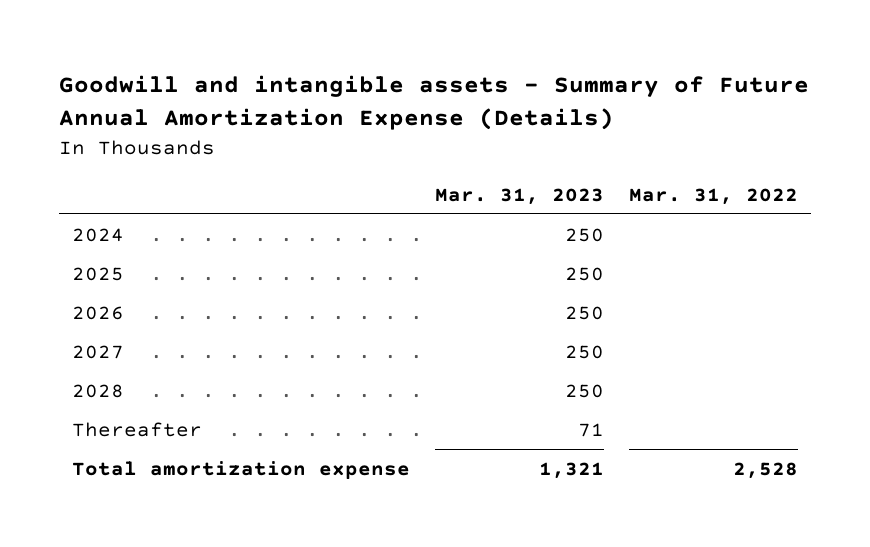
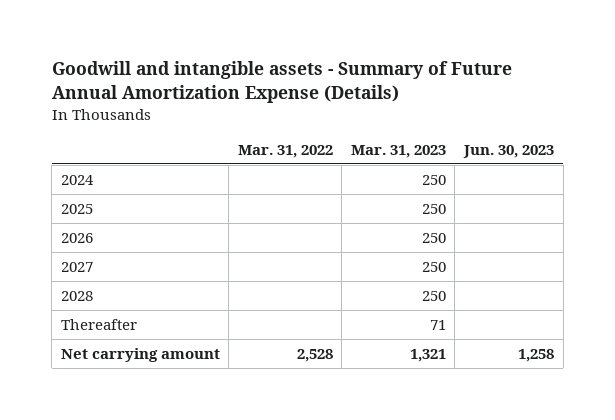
- | Mar. 31, 2023 | Mar. 31, 2022
+ | Mar. 31, 2022 | Mar. 31, 2023 | Jun. 30, 2023
- Total amortization expense | 1,321 | 2,528
+ Net carrying amount | 2,528 | 1,321 | 1,258

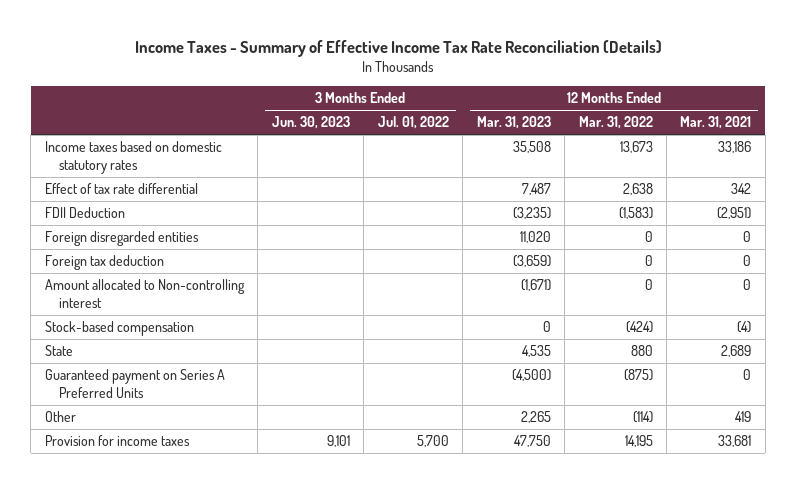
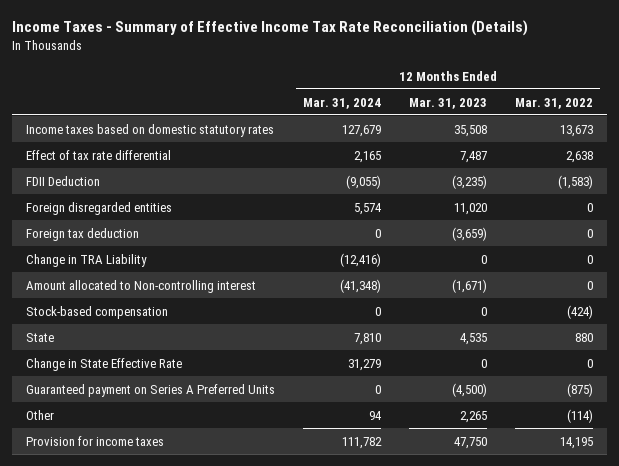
- | 3 Months Ended Jun. 30, 2023 | 3 Months Ended Jul. 01, 2022 | 12 Months Ended Mar. 31, 2023 | 12 Months Ended Mar. 31, 2022 | 12 Months Ended Mar. 31, 2021
+ | 12 Months Ended Mar. 31, 2024 | 12 Months Ended Mar. 31, 2023 | 12 Months Ended Mar. 31, 2022
+ Change in TRA Liability | (12,416) | 0 | 0
+ Change in State Effective Rate | 31,279 | 0 | 0

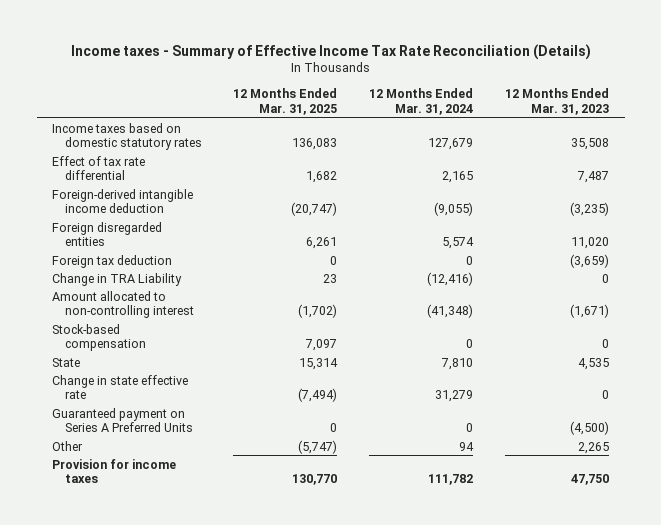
- Income Taxes - Summary of Effective Income Tax Rate Reconciliation (Details)
+ Income taxes - Summary of Effective Income Tax Rate Reconciliation (Details)
- | 12 Months Ended Mar. 31, 2024 | 12 Months Ended Mar. 31, 2023 | 12 Months Ended Mar. 31, 2022
+ | 12 Months Ended Mar. 31, 2025 | 12 Months Ended Mar. 31, 2024 | 12 Months Ended Mar. 31, 2023
- FDII Deduction | (9,055) | (3,235) | (1,583)
+ Foreign-derived intangible income deduction | (20,747) | (9,055) | (3,235)
- Amount allocated to Non-controlling interest | (41,348) | (1,671) | 0
+ Amount allocated to non-controlling interest | (1,702) | (41,348) | (1,671)
- Change in State Effective Rate | 31,279 | 0 | 0
+ Change in state effective rate | (7,494) | 31,279 | 0

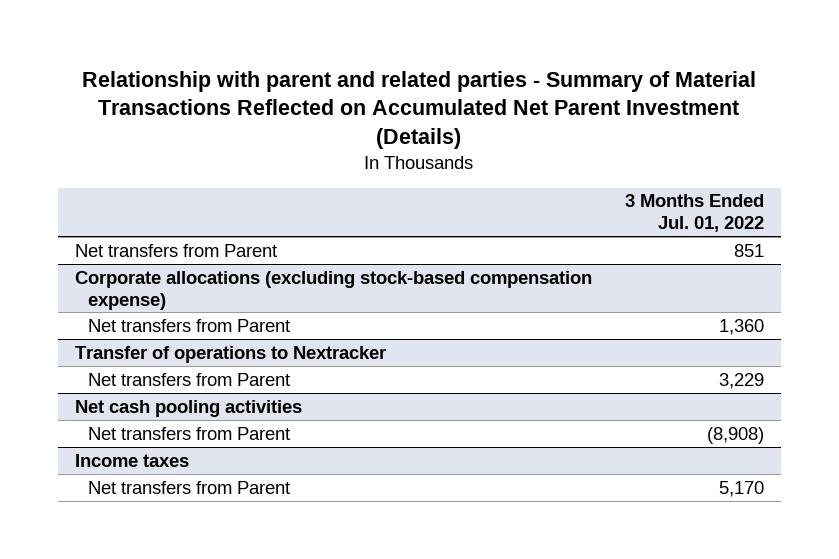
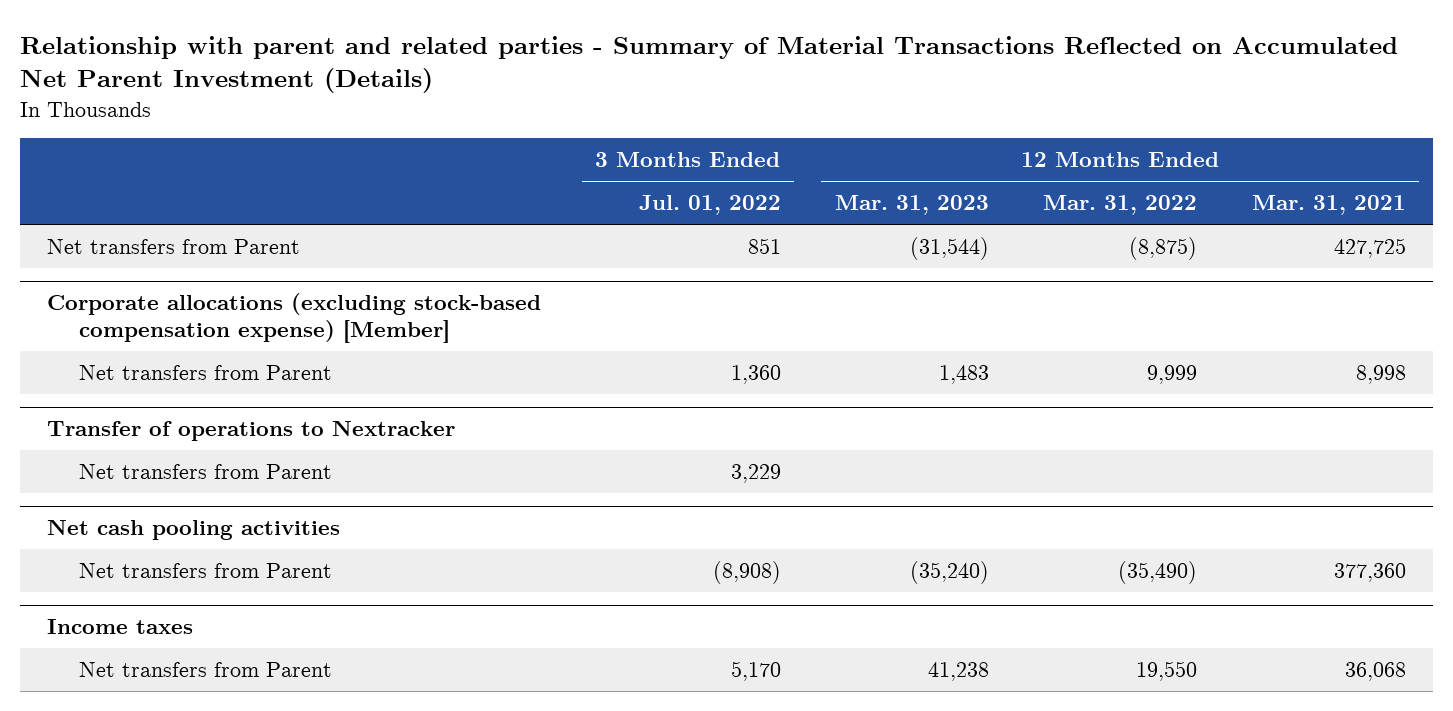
- | 3 Months Ended Jul. 01, 2022
+ | 3 Months Ended Jul. 01, 2022 | 12 Months Ended Mar. 31, 2023 | 12 Months Ended Mar. 31, 2022 | 12 Months Ended Mar. 31, 2021
- Corporate allocations (excluding stock-based compensation expense)
+ Corporate allocations (excluding stock-based compensation expense) [Member]

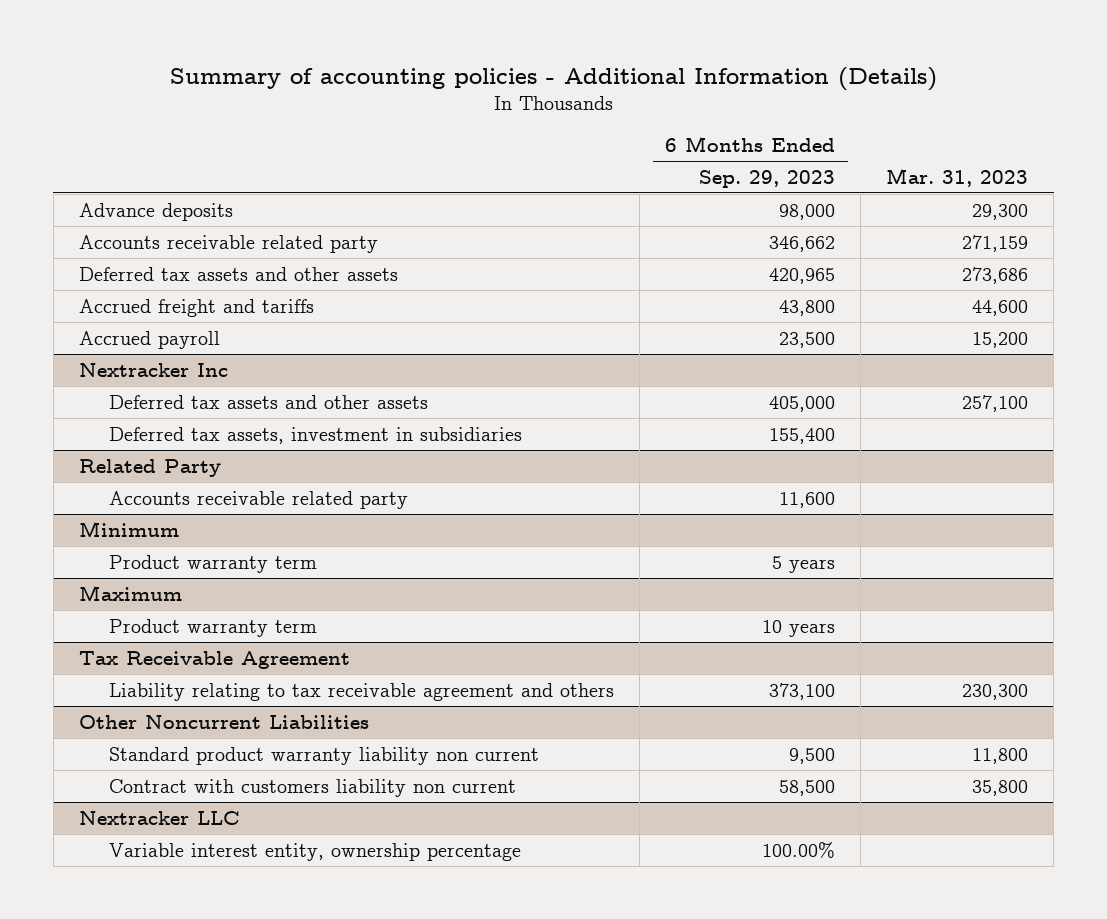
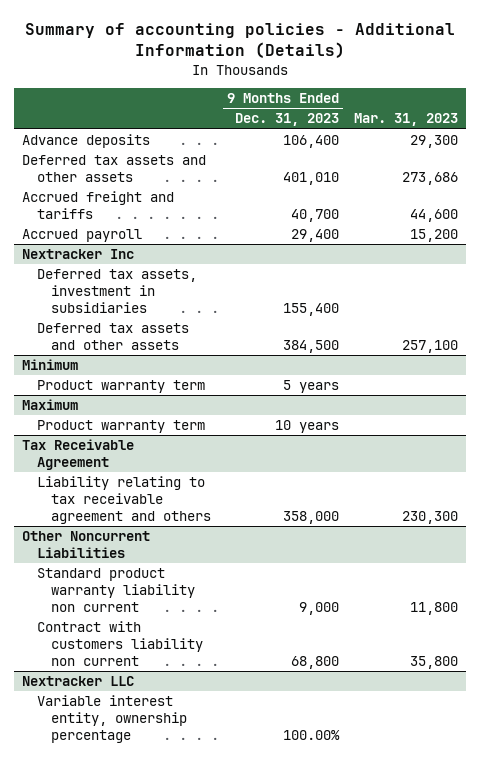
- | 6 Months Ended Sep. 29, 2023 | Mar. 31, 2023
+ | 9 Months Ended Dec. 31, 2023 | Mar. 31, 2023
- Accounts receivable related party | 346,662 | 271,159
- Related Party
- Accounts receivable related party | 11,600 |
@ Nextracker Inc
moved down: Deferred tax assets and other assets | 384,500 | 257,100

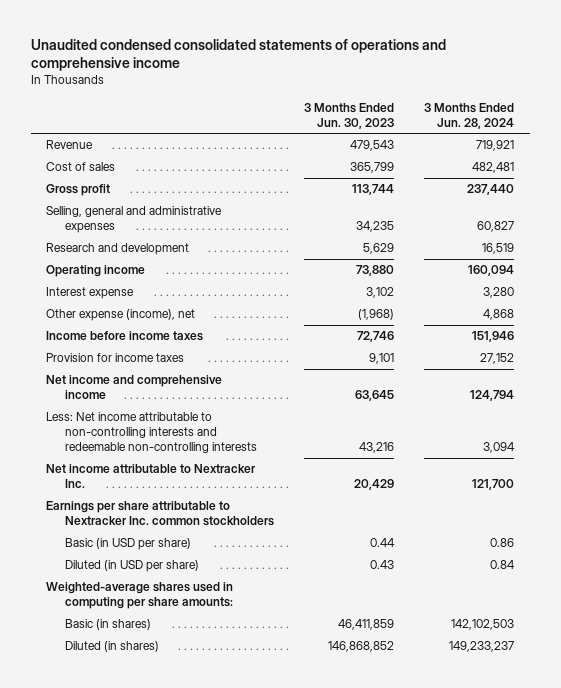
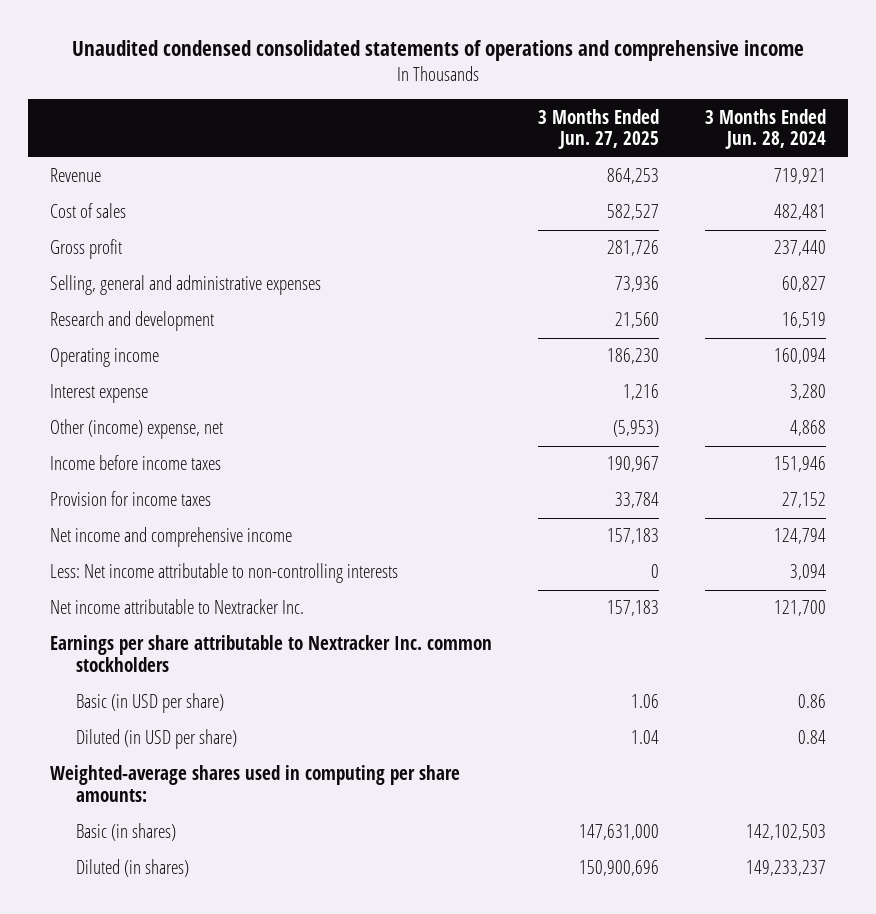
- | 3 Months Ended Jun. 30, 2023 | 3 Months Ended Jun. 28, 2024
+ | 3 Months Ended Jun. 27, 2025 | 3 Months Ended Jun. 28, 2024
- Other expense (income), net | (1,968) | 4,868
+ Other (income) expense, net | (5,953) | 4,868
- Less: Net income attributable to non-controlling interests and redeemable non-controlling interests | 43,216 | 3,094
+ Less: Net income attributable to non-controlling interests | 0 | 3,094

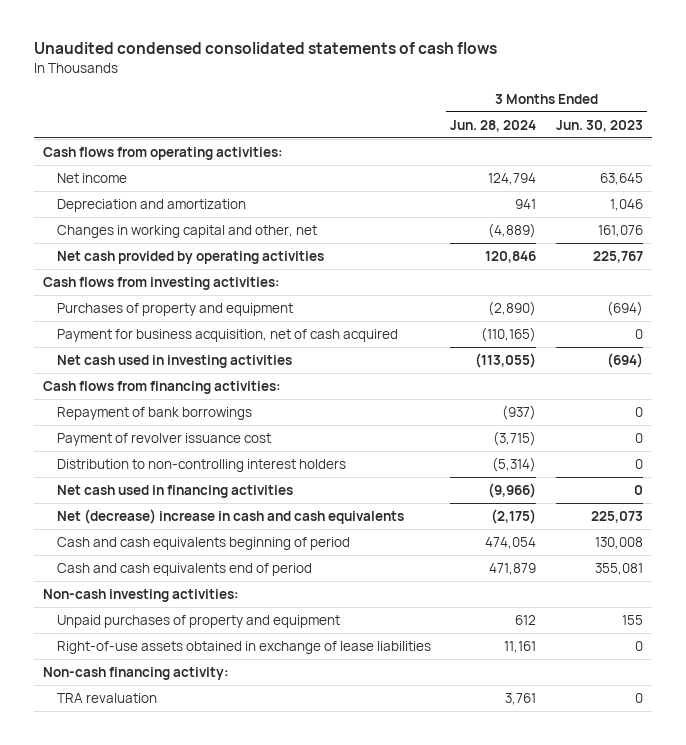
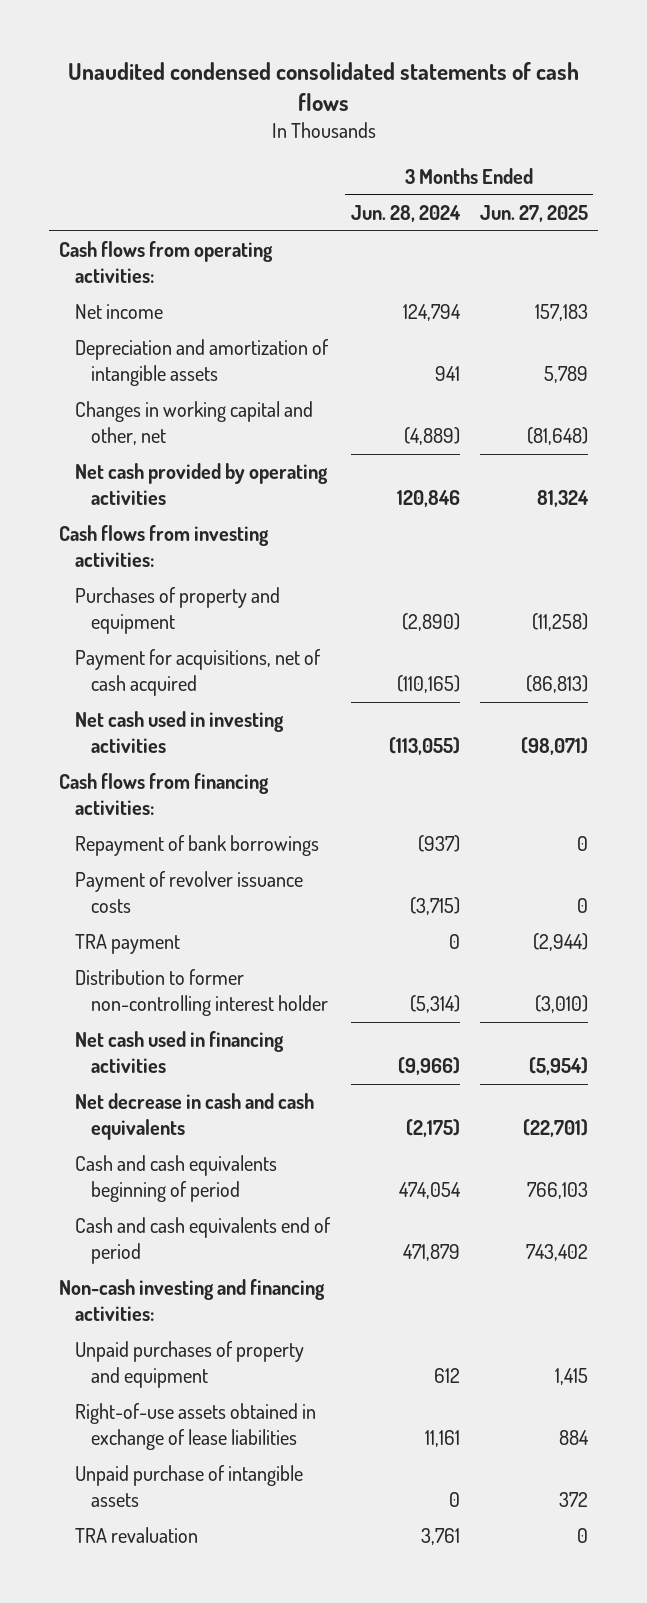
- | 3 Months Ended Jun. 28, 2024 | 3 Months Ended Jun. 30, 2023
+ | 3 Months Ended Jun. 28, 2024 | 3 Months Ended Jun. 27, 2025
- Depreciation and amortization | 941 | 1,046
+ Depreciation and amortization of intangible assets | 941 | 5,789
- Payment for business acquisition, net of cash acquired | (110,165) | 0
+ Payment for acquisitions, net of cash acquired | (110,165) | (86,813)
- Payment of revolver issuance cost | (3,715) | 0
- Distribution to non-controlling interest holders | (5,314) | 0
+ Payment of revolver issuance costs | (3,715) | 0
+ TRA payment | 0 | (2,944)
+ Distribution to former non-controlling interest holder | (5,314) | (3,010)
- Net (decrease) increase in cash and cash equivalents | (2,175) | 225,073
+ Net decrease in cash and cash equivalents | (2,175) | (22,701)
- Non-cash investing activities:
+ Non-cash investing and financing activities:
- Non-cash financing activity:
+ Unpaid purchase of intangible assets | 0 | 372

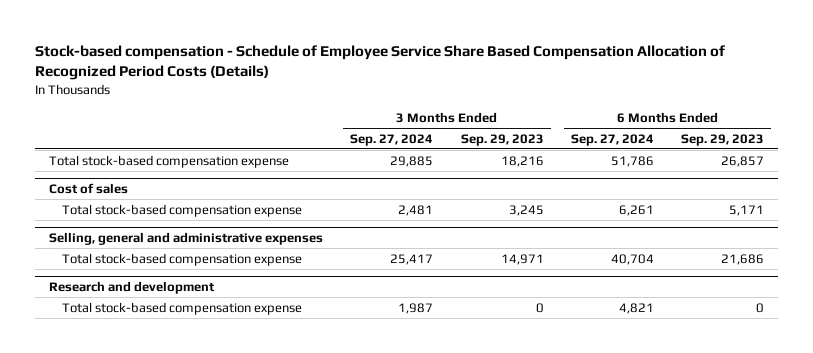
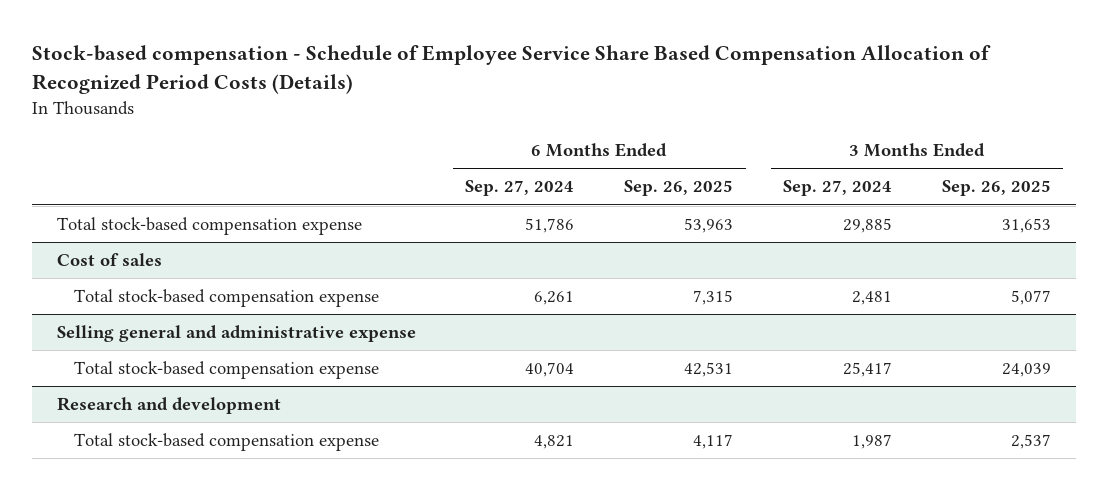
- | 3 Months Ended Sep. 27, 2024 | 3 Months Ended Sep. 29, 2023 | 6 Months Ended Sep. 27, 2024 | 6 Months Ended Sep. 29, 2023
+ | 6 Months Ended Sep. 27, 2024 | 6 Months Ended Sep. 26, 2025 | 3 Months Ended Sep. 27, 2024 | 3 Months Ended Sep. 26, 2025
- Selling, general and administrative expenses
+ Selling general and administrative expense

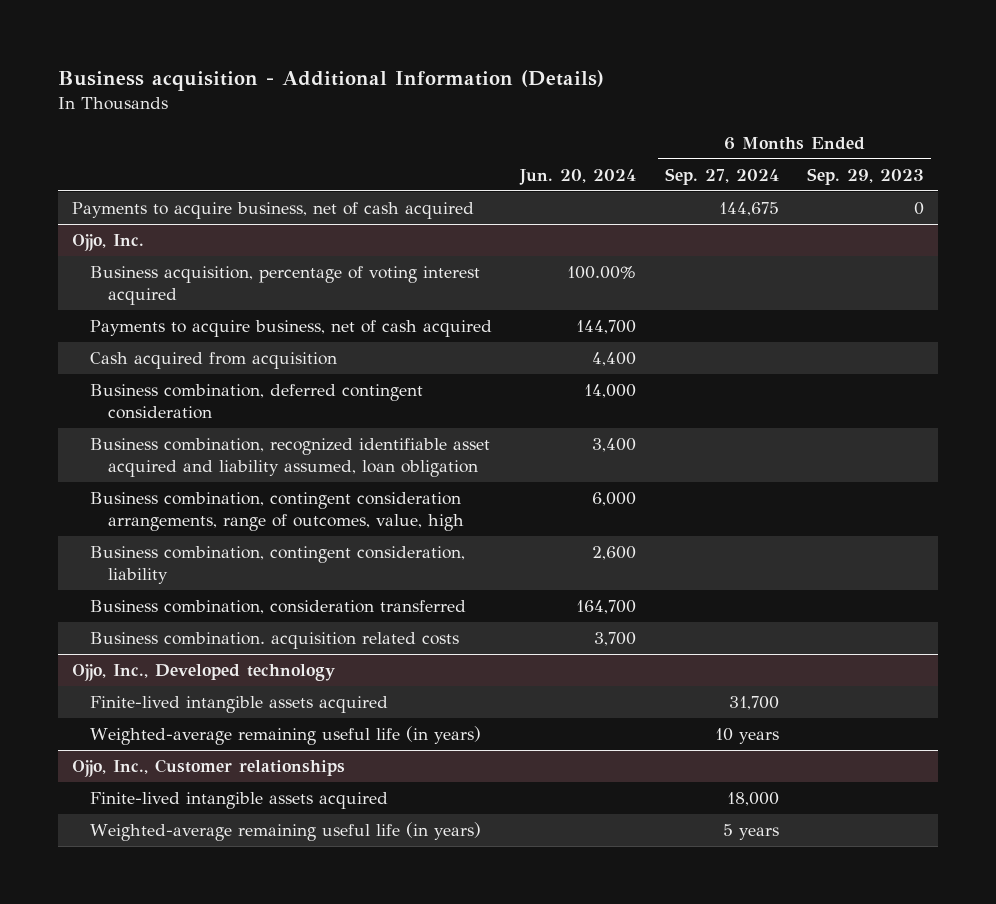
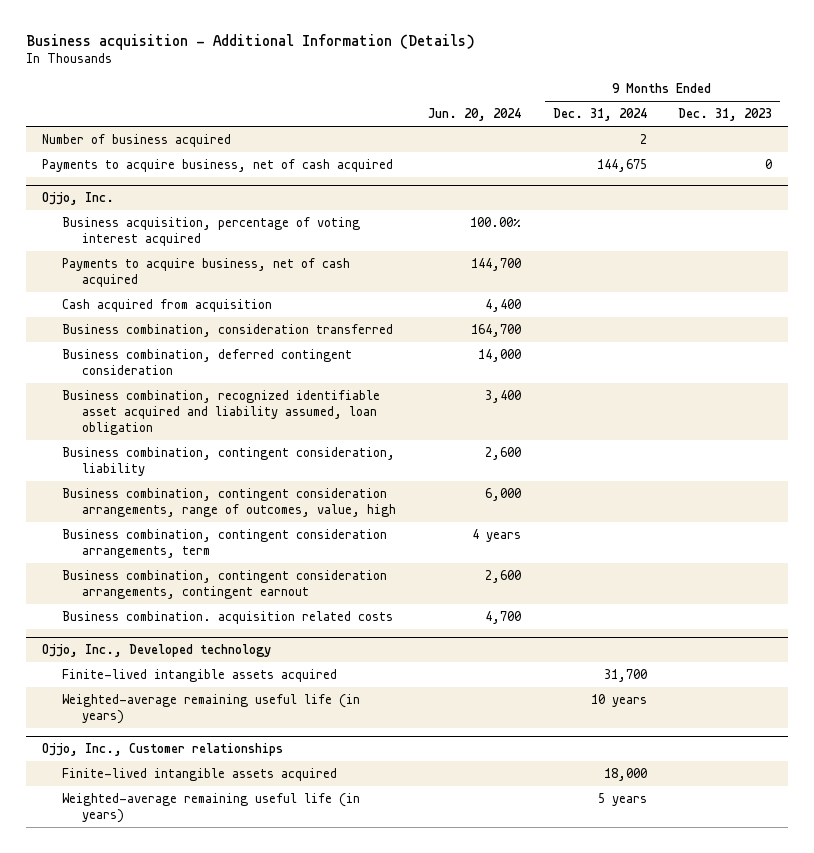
- | Jun. 20, 2024 | 6 Months Ended Sep. 27, 2024 | 6 Months Ended Sep. 29, 2023
+ | Jun. 20, 2024 | 9 Months Ended Dec. 31, 2024 | 9 Months Ended Dec. 31, 2023
+ Number of business acquired | | 2 |
@ Ojjo, Inc.
moved up: Business combination, consideration transferred | 164,700 | |
- Business combination. acquisition related costs | 3,700 | |
moved down: Business combination, contingent consideration arrangements, range of outcomes, value, high | 6,000 | |
+ Business combination, contingent consideration arrangements, term | 4 years | |
+ Business combination, contingent consideration arrangements, contingent earnout | 2,600 | |
+ Business combination. acquisition related costs | 4,700 | |

